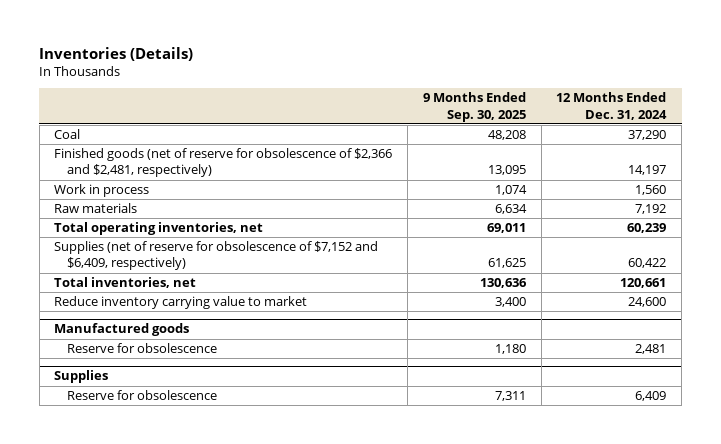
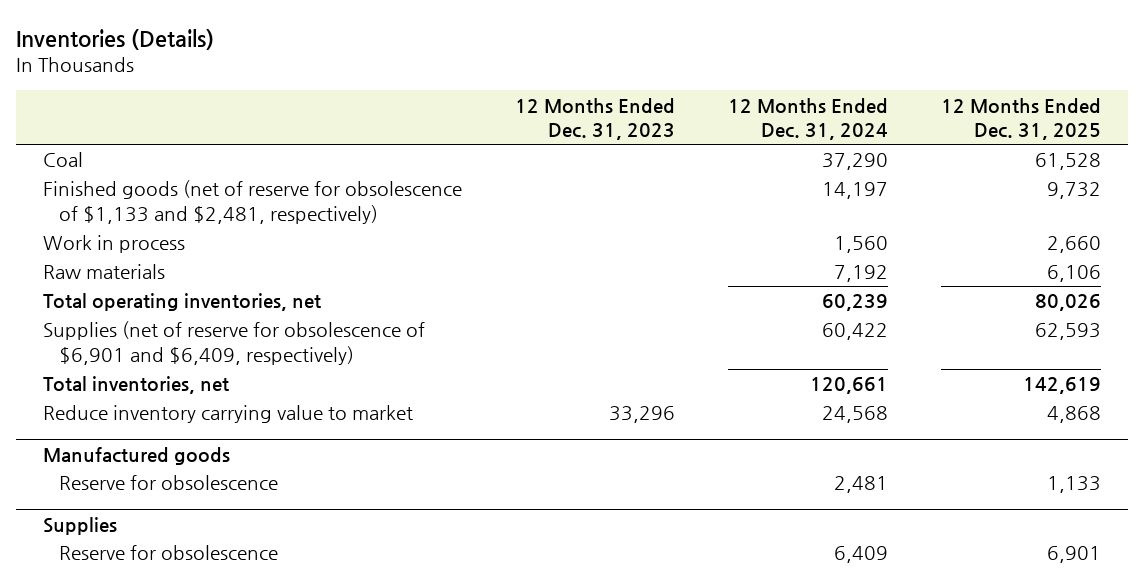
- | 9 Months Ended Sep. 30, 2025 | 12 Months Ended Dec. 31, 2024
+ | 12 Months Ended Dec. 31, 2023 | 12 Months Ended Dec. 31, 2024 | 12 Months Ended Dec. 31, 2025
- Finished goods (net of reserve for obsolescence of $2,366 and $2,481, respectively) | 13,095 | 14,197
+ Finished goods (net of reserve for obsolescence of $1,133 and $2,481, respectively) | | 14,197 | 9,732
- Supplies (net of reserve for obsolescence of $7,152 and $6,409, respectively) | 61,625 | 60,422
+ Supplies (net of reserve for obsolescence of $6,901 and $6,409, respectively) | | 60,422 | 62,593
- Reduce inventory carrying value to market | 3,400 | 24,600
+ Reduce inventory carrying value to market | 33,296 | 24,568 | 4,868

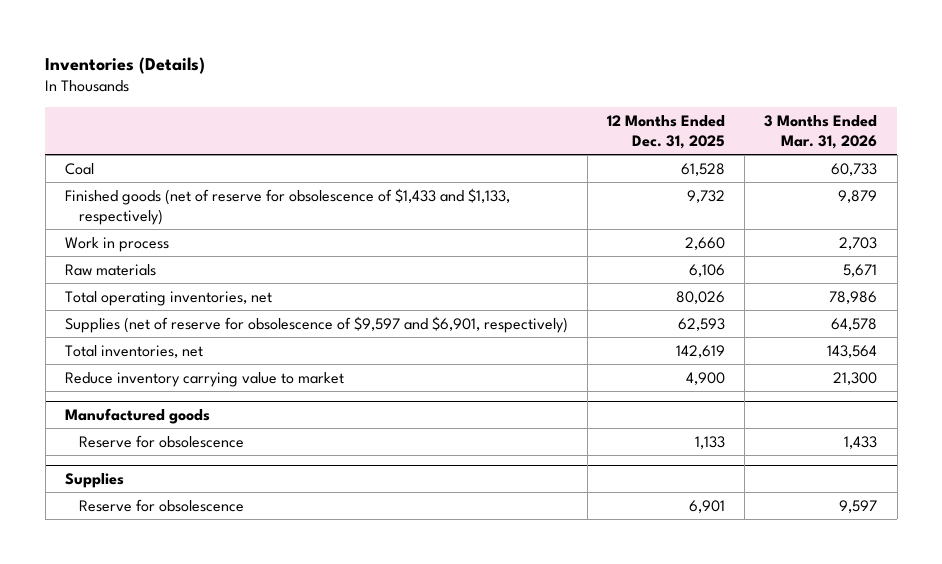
- | 12 Months Ended Dec. 31, 2023 | 12 Months Ended Dec. 31, 2024 | 12 Months Ended Dec. 31, 2025
+ | 12 Months Ended Dec. 31, 2025 | 3 Months Ended Mar. 31, 2026
- Finished goods (net of reserve for obsolescence of $1,133 and $2,481, respectively) | | 14,197 | 9,732
+ Finished goods (net of reserve for obsolescence of $1,433 and $1,133, respectively) | 9,732 | 9,879
- Supplies (net of reserve for obsolescence of $6,901 and $6,409, respectively) | | 60,422 | 62,593
+ Supplies (net of reserve for obsolescence of $9,597 and $6,901, respectively) | 62,593 | 64,578
- Reduce inventory carrying value to market | 33,296 | 24,568 | 4,868
+ Reduce inventory carrying value to market | 4,900 | 21,300

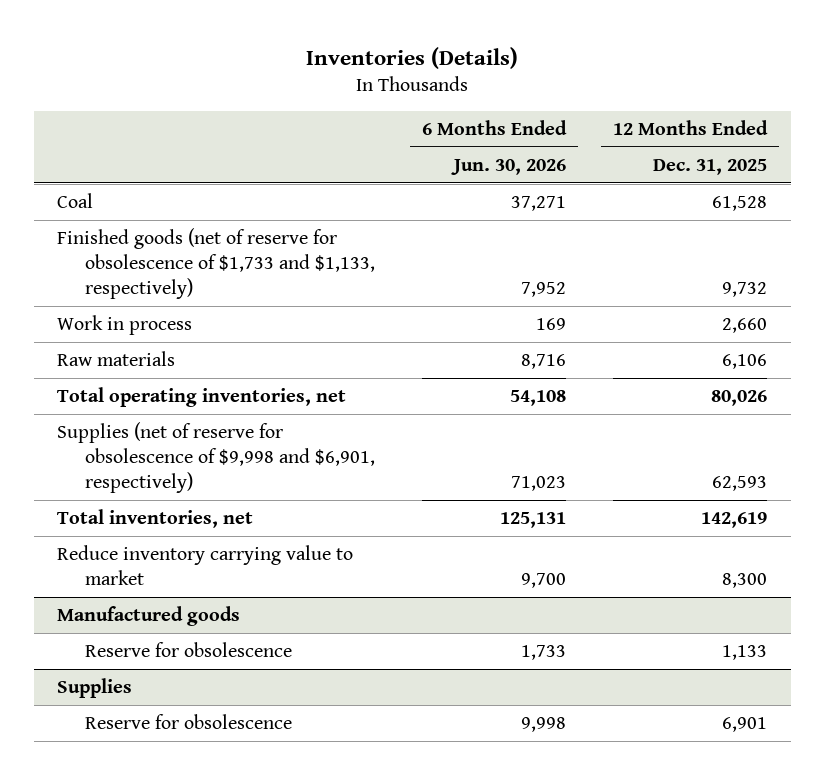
- | 12 Months Ended Dec. 31, 2025 | 3 Months Ended Mar. 31, 2026
+ | 6 Months Ended Jun. 30, 2026 | 12 Months Ended Dec. 31, 2025
- Finished goods (net of reserve for obsolescence of $1,433 and $1,133, respectively) | 9,732 | 9,879
+ Finished goods (net of reserve for obsolescence of $1,733 and $1,133, respectively) | 7,952 | 9,732
- Supplies (net of reserve for obsolescence of $9,597 and $6,901, respectively) | 62,593 | 64,578
+ Supplies (net of reserve for obsolescence of $9,998 and $6,901, respectively) | 71,023 | 62,593
- Reduce inventory carrying value to market | 4,900 | 21,300
+ Reduce inventory carrying value to market | 9,700 | 8,300

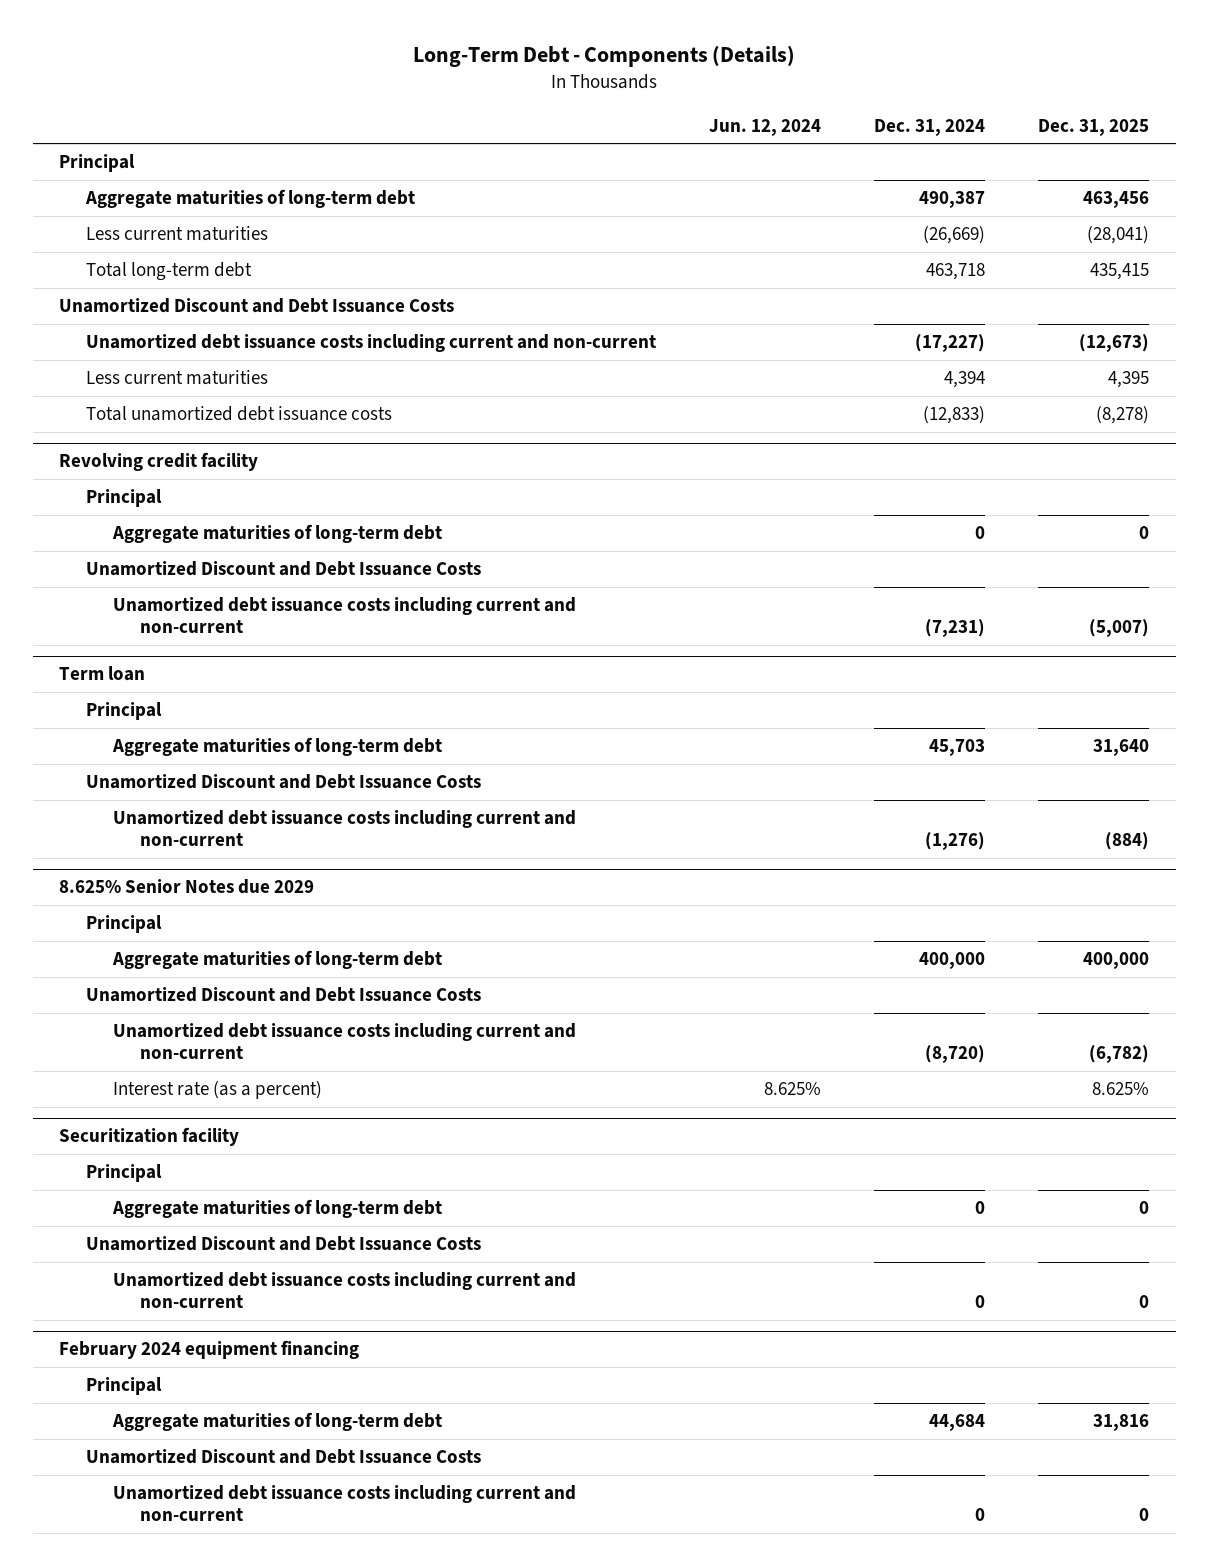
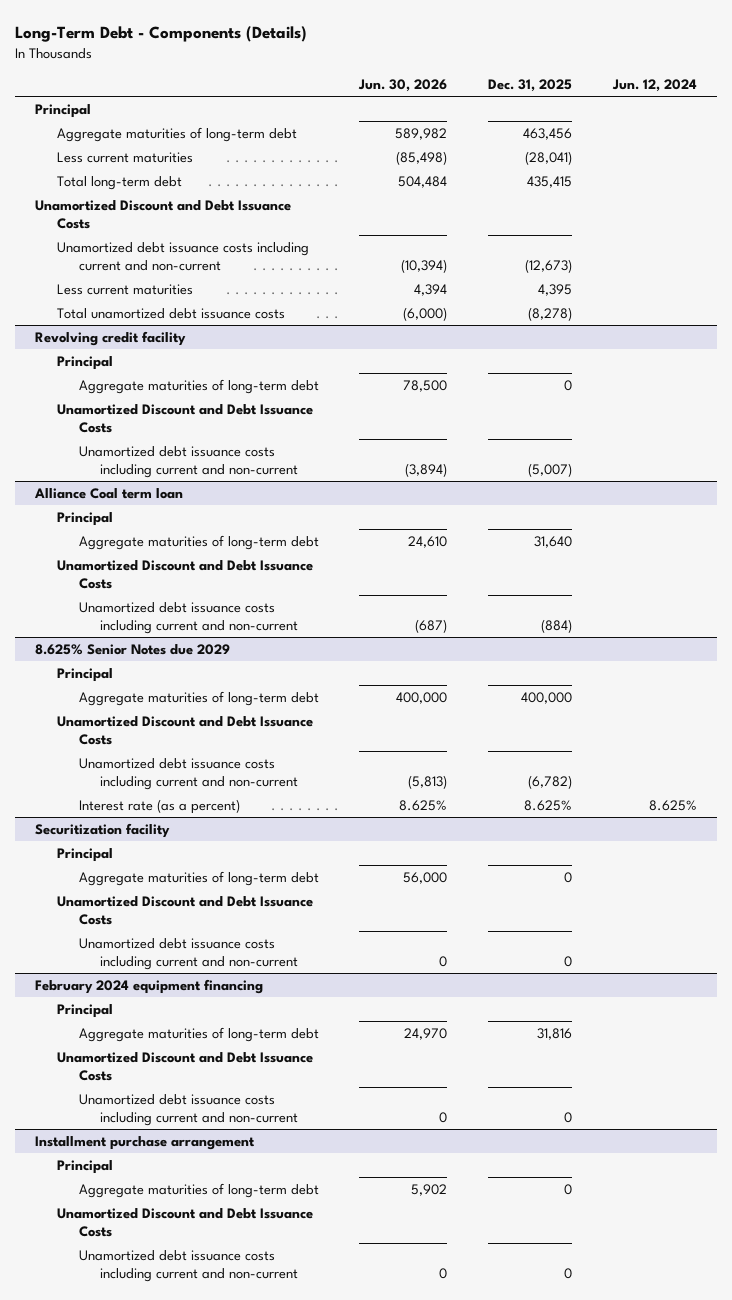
- | Jun. 12, 2024 | Dec. 31, 2024 | Dec. 31, 2025
+ | Jun. 30, 2026 | Dec. 31, 2025 | Jun. 12, 2024
- Term loan
+ Alliance Coal term loan
+ Installment purchase arrangement
+ Principal
+ Aggregate maturities of long-term debt | 5,902 | 0 |
+ Unamortized Discount and Debt Issuance Costs
+ Unamortized debt issuance costs including current and non-current | 0 | 0 |

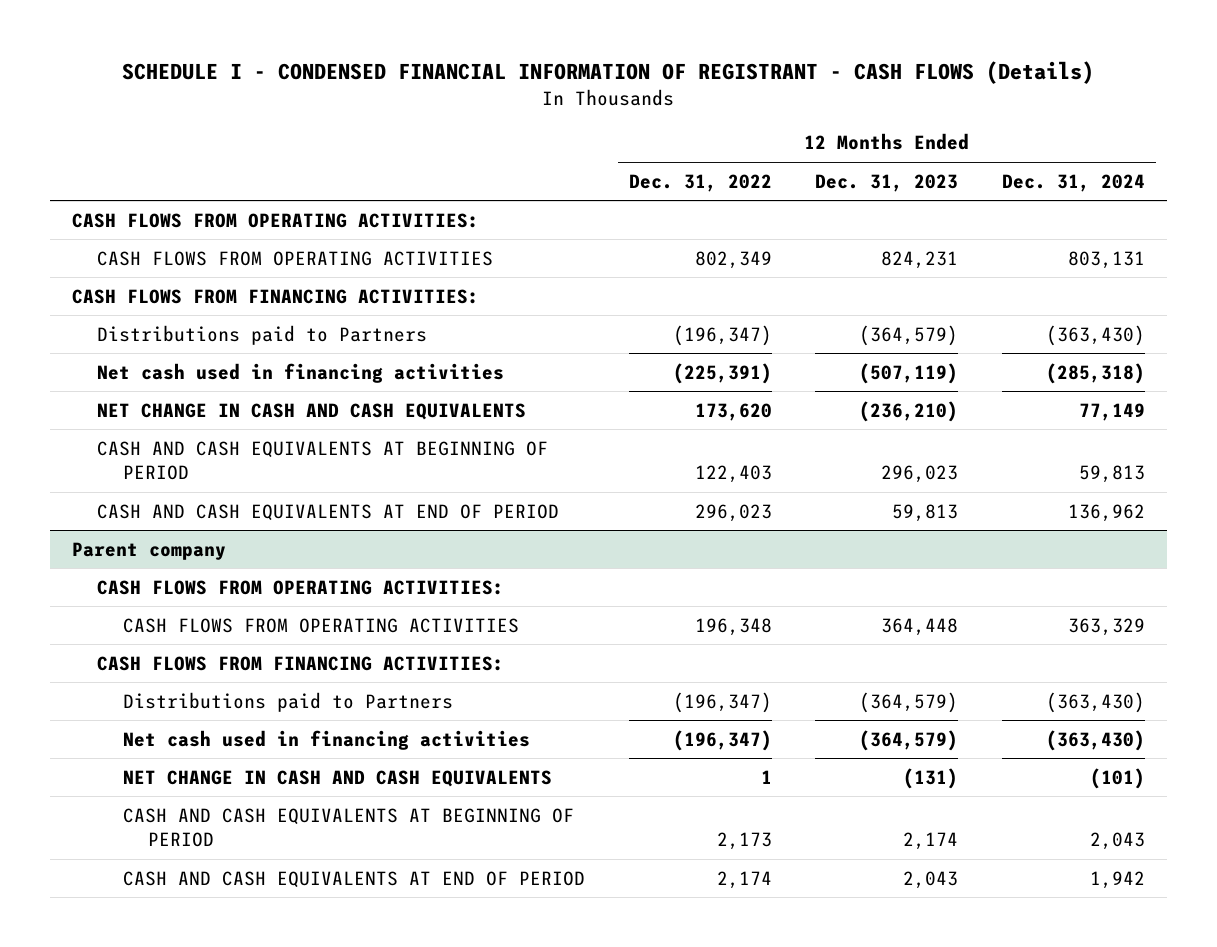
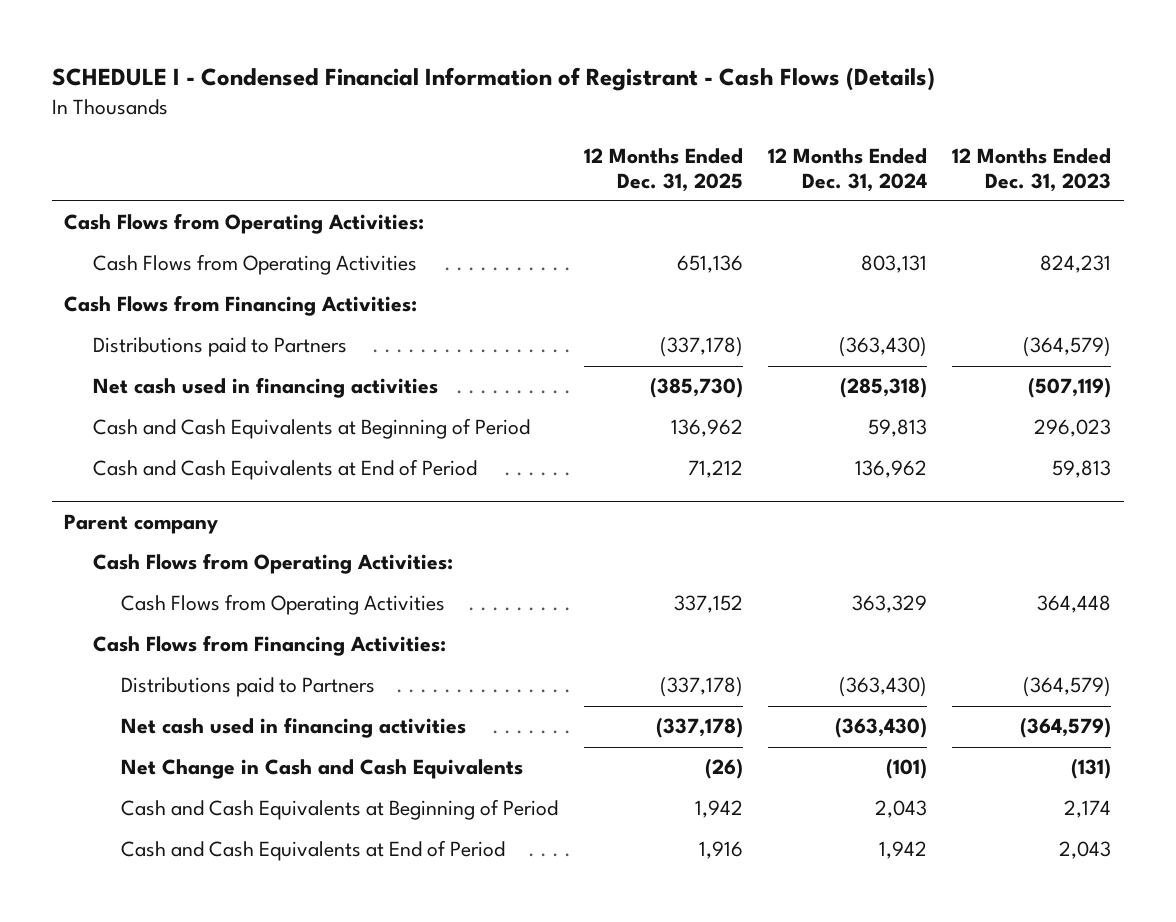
- SCHEDULE I - CONDENSED FINANCIAL INFORMATION OF REGISTRANT - CASH FLOWS (Details)
+ SCHEDULE I - Condensed Financial Information of Registrant - Cash Flows (Details)
- | 12 Months Ended Dec. 31, 2022 | 12 Months Ended Dec. 31, 2023 | 12 Months Ended Dec. 31, 2024
+ | 12 Months Ended Dec. 31, 2025 | 12 Months Ended Dec. 31, 2024 | 12 Months Ended Dec. 31, 2023
- CASH FLOWS FROM OPERATING ACTIVITIES:
- CASH FLOWS FROM OPERATING ACTIVITIES | 802,349 | 824,231 | 803,131
- CASH FLOWS FROM FINANCING ACTIVITIES:
+ Cash Flows from Operating Activities:
+ Cash Flows from Operating Activities | 651,136 | 803,131 | 824,231
+ Cash Flows from Financing Activities:
- NET CHANGE IN CASH AND CASH EQUIVALENTS | 173,620 | (236,210) | 77,149
- CASH AND CASH EQUIVALENTS AT BEGINNING OF PERIOD | 122,403 | 296,023 | 59,813
- CASH AND CASH EQUIVALENTS AT END OF PERIOD | 296,023 | 59,813 | 136,962
+ Cash and Cash Equivalents at Beginning of Period | 136,962 | 59,813 | 296,023
+ Cash and Cash Equivalents at End of Period | 71,212 | 136,962 | 59,813
@ Parent company
- CASH FLOWS FROM OPERATING ACTIVITIES:
- CASH FLOWS FROM OPERATING ACTIVITIES | 196,348 | 364,448 | 363,329
- CASH FLOWS FROM FINANCING ACTIVITIES:
+ Cash Flows from Operating Activities:
+ Cash Flows from Operating Activities | 337,152 | 363,329 | 364,448
+ Cash Flows from Financing Activities:
- NET CHANGE IN CASH AND CASH EQUIVALENTS | 1 | (131) | (101)
- CASH AND CASH EQUIVALENTS AT BEGINNING OF PERIOD | 2,173 | 2,174 | 2,043
- CASH AND CASH EQUIVALENTS AT END OF PERIOD | 2,174 | 2,043 | 1,942
+ Net Change in Cash and Cash Equivalents | (26) | (101) | (131)
+ Cash and Cash Equivalents at Beginning of Period | 1,942 | 2,043 | 2,174
+ Cash and Cash Equivalents at End of Period | 1,916 | 1,942 | 2,043

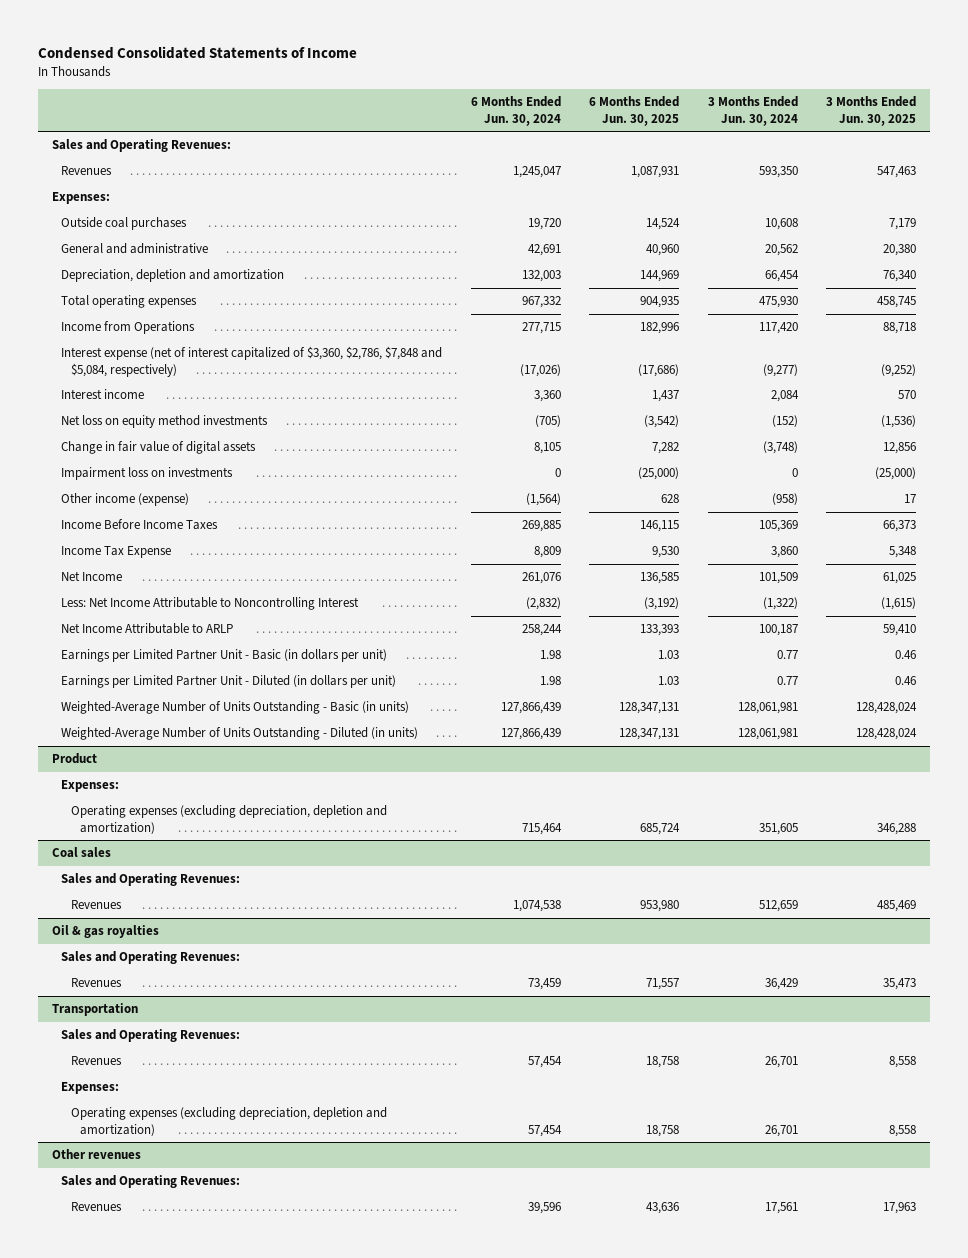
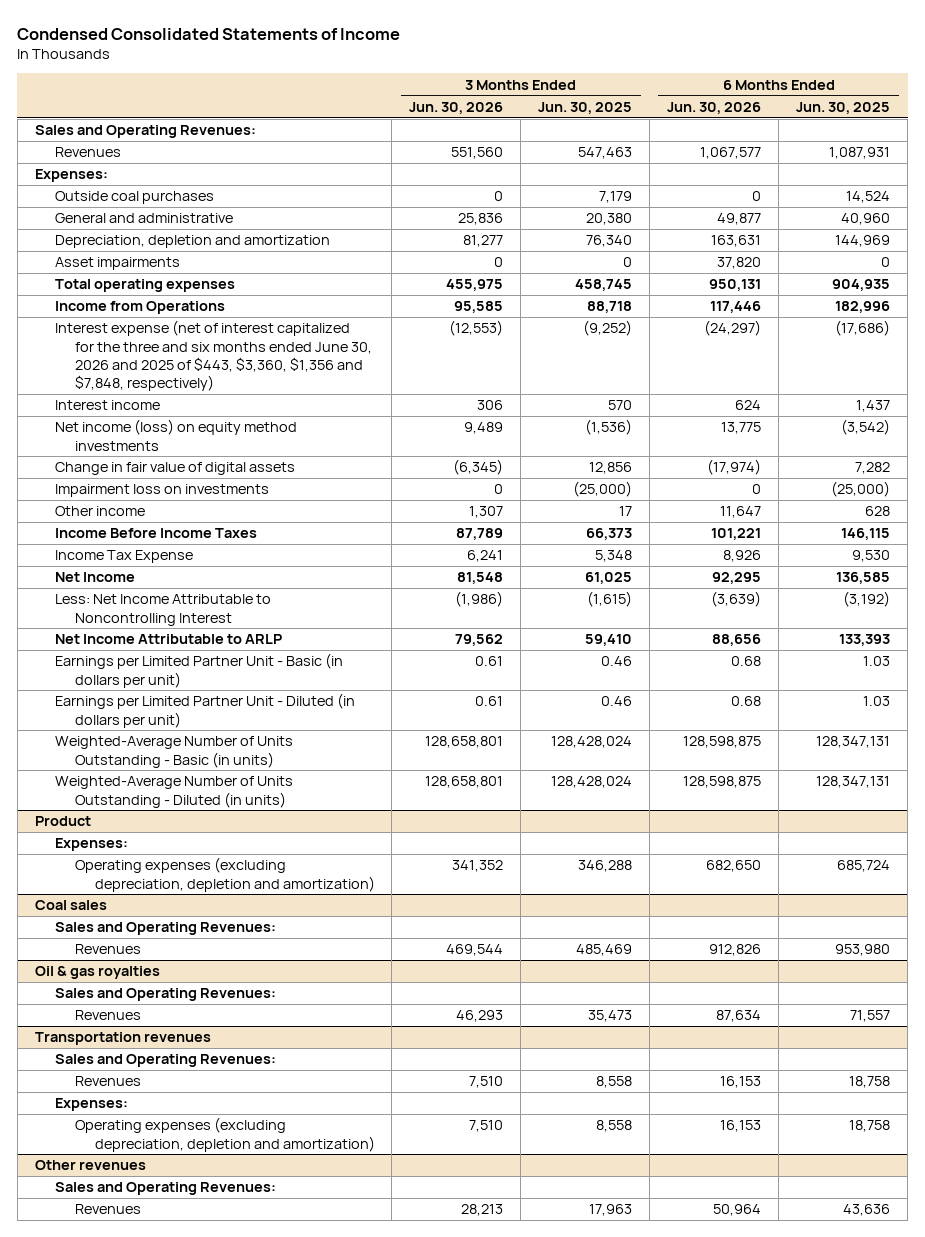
- | 6 Months Ended Jun. 30, 2024 | 6 Months Ended Jun. 30, 2025 | 3 Months Ended Jun. 30, 2024 | 3 Months Ended Jun. 30, 2025
+ | 3 Months Ended Jun. 30, 2026 | 3 Months Ended Jun. 30, 2025 | 6 Months Ended Jun. 30, 2026 | 6 Months Ended Jun. 30, 2025
+ Asset impairments | 0 | 0 | 37,820 | 0
- Interest expense (net of interest capitalized of $3,360, $2,786, $7,848 and $5,084, respectively) | (17,026) | (17,686) | (9,277) | (9,252)
+ Interest expense (net of interest capitalized for the three and six months ended June 30, 2026 and 2025 of $443, $3,360, $1,356 and $7,848, respectively) | (12,553) | (9,252) | (24,297) | (17,686)
- Net loss on equity method investments | (705) | (3,542) | (152) | (1,536)
+ Net income (loss) on equity method investments | 9,489 | (1,536) | 13,775 | (3,542)
- Other income (expense) | (1,564) | 628 | (958) | 17
+ Other income | 1,307 | 17 | 11,647 | 628
- Transportation
+ Transportation revenues

